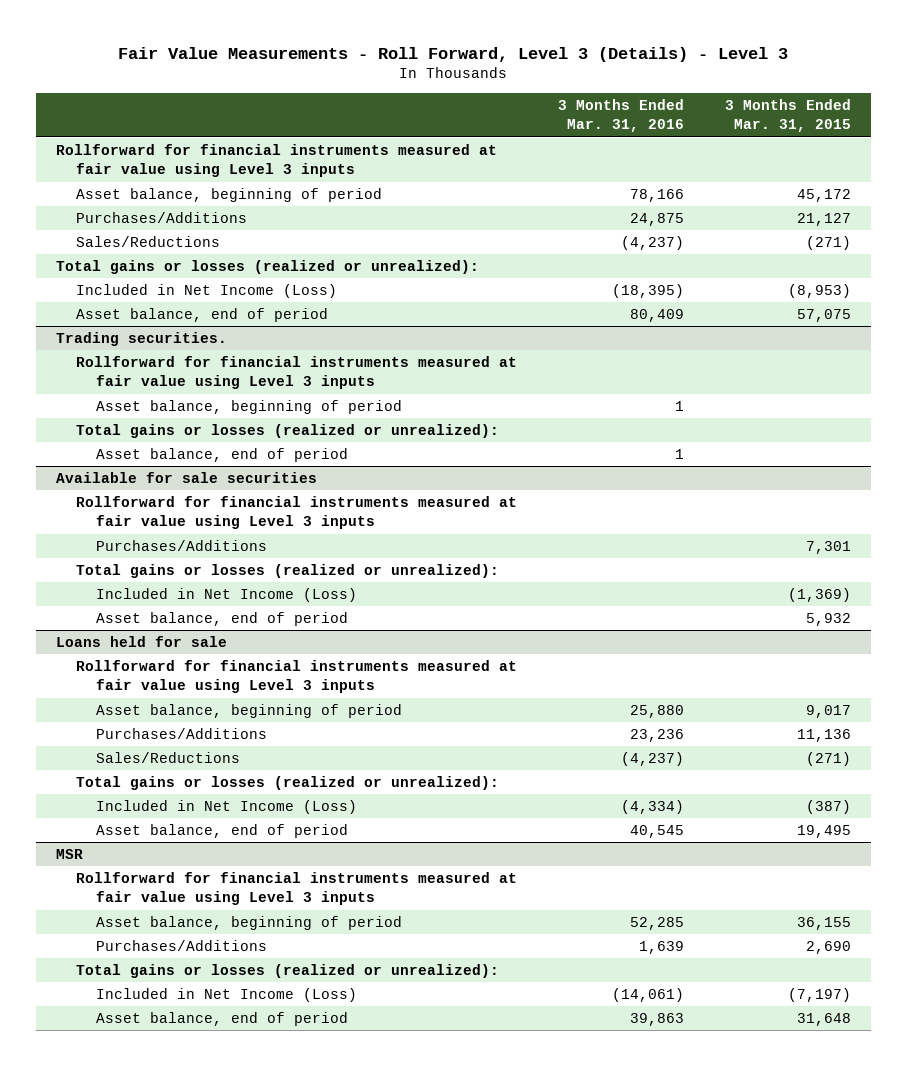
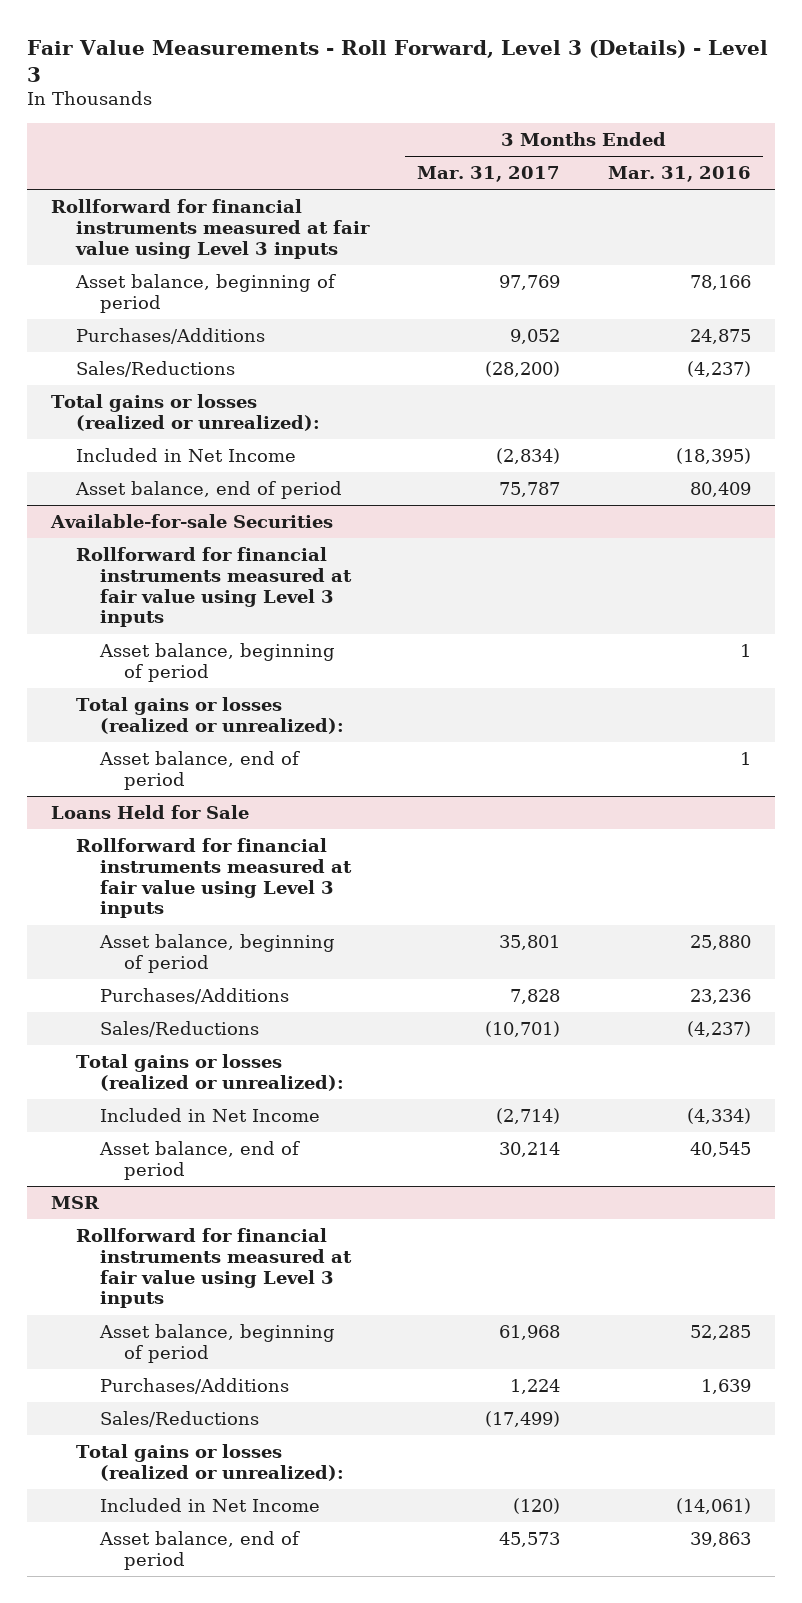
- | 3 Months Ended Mar. 31, 2016 | 3 Months Ended Mar. 31, 2015
+ | 3 Months Ended Mar. 31, 2017 | 3 Months Ended Mar. 31, 2016
- Included in Net Income (Loss) | (18,395) | (8,953)
+ Included in Net Income | (2,834) | (18,395)
- Trading securities.
+ Available-for-sale Securities
- Available for sale securities
- Rollforward for financial instruments measured at fair value using Level 3 inputs
- Purchases/Additions | | 7,301
- Total gains or losses (realized or unrealized):
- Included in Net Income (Loss) | | (1,369)
- Asset balance, end of period | | 5,932
- Loans held for sale
+ Loans Held for Sale
- Included in Net Income (Loss) | (4,334) | (387)
+ Included in Net Income | (2,714) | (4,334)
@ MSR
+ Sales/Reductions | (17,499) |
- Included in Net Income (Loss) | (14,061) | (7,197)
+ Included in Net Income | (120) | (14,061)

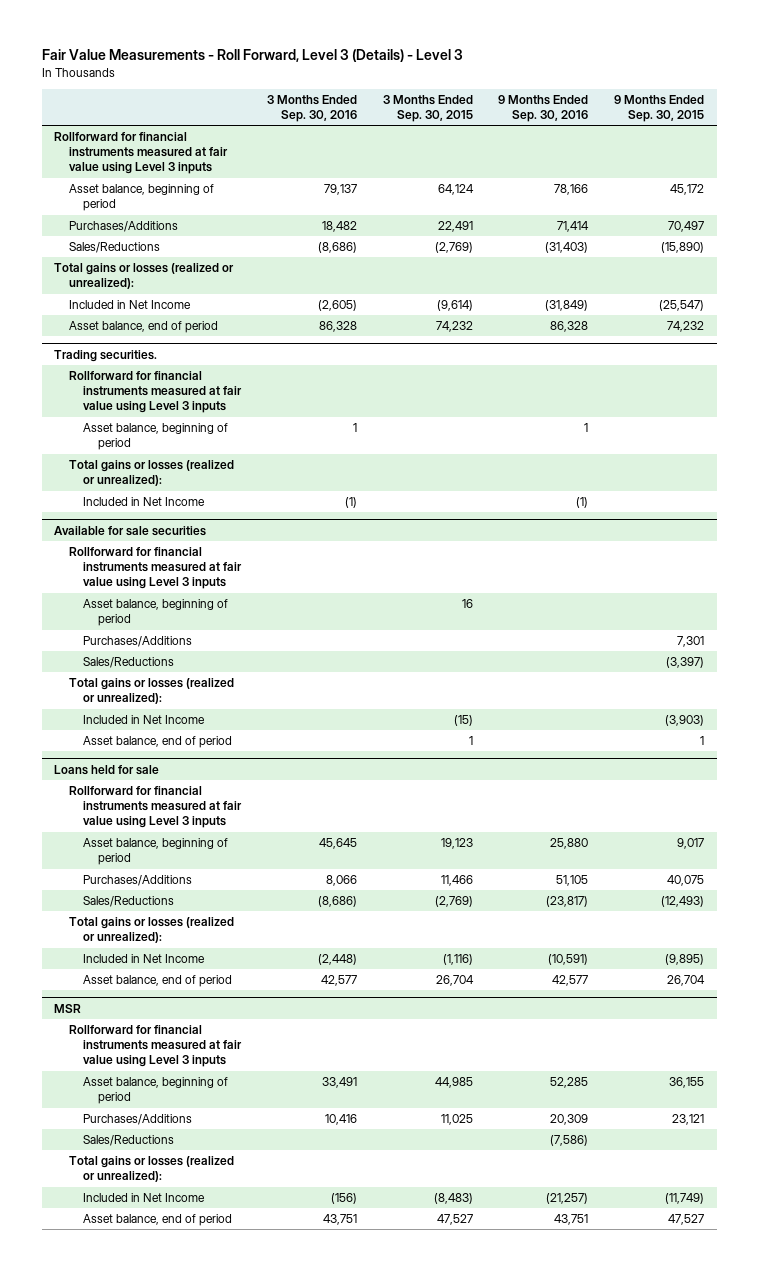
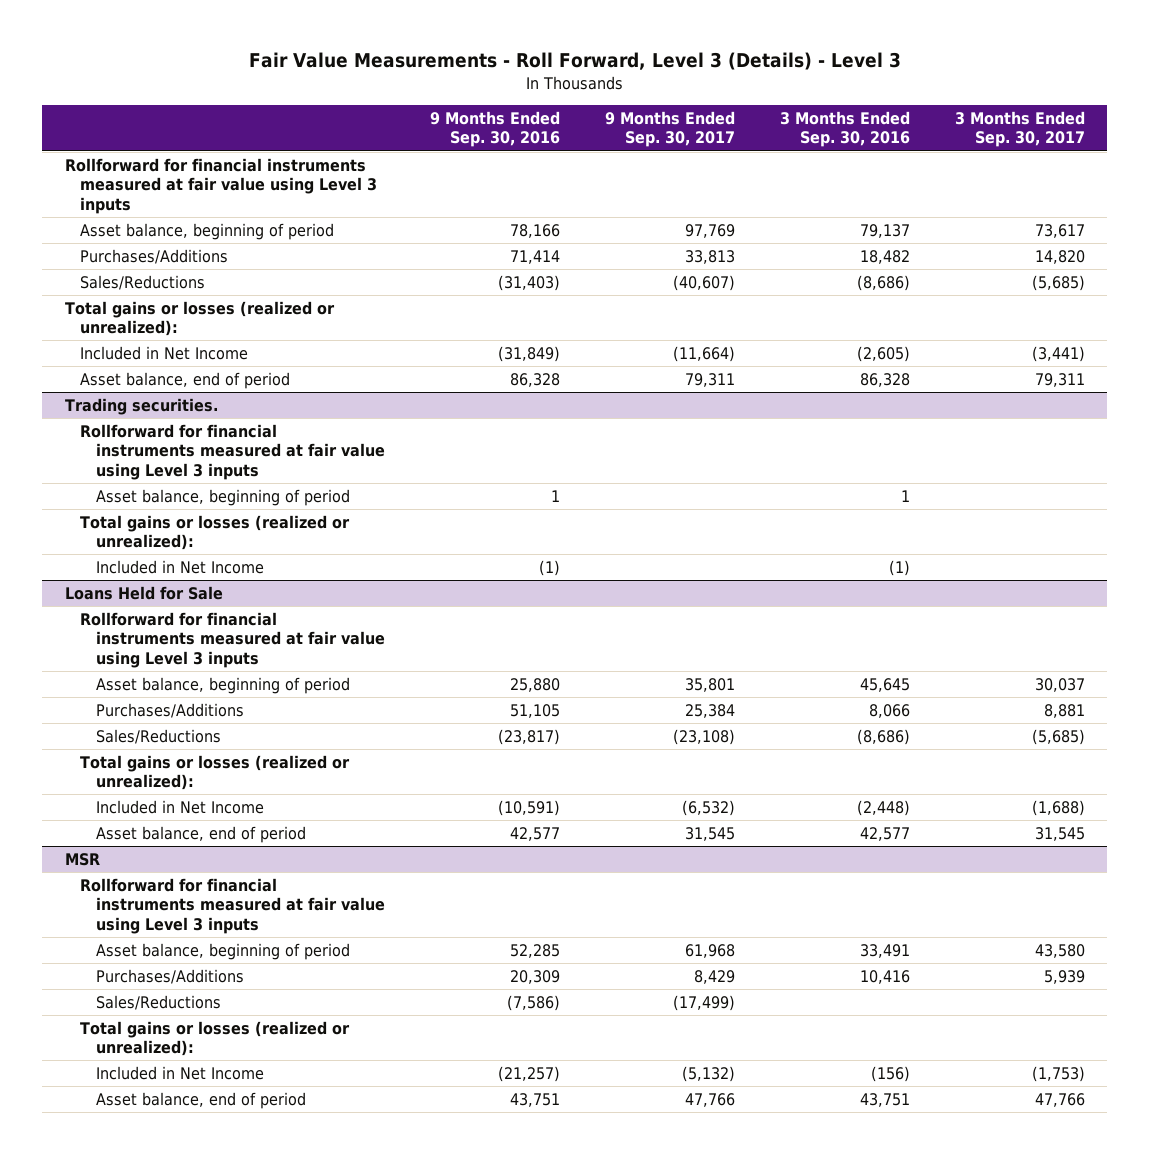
- | 3 Months Ended Sep. 30, 2016 | 3 Months Ended Sep. 30, 2015 | 9 Months Ended Sep. 30, 2016 | 9 Months Ended Sep. 30, 2015
+ | 9 Months Ended Sep. 30, 2016 | 9 Months Ended Sep. 30, 2017 | 3 Months Ended Sep. 30, 2016 | 3 Months Ended Sep. 30, 2017
- Available for sale securities
- Rollforward for financial instruments measured at fair value using Level 3 inputs
- Asset balance, beginning of period | | 16 | |
- Purchases/Additions | | | | 7,301
- Sales/Reductions | | | | (3,397)
- Total gains or losses (realized or unrealized):
- Included in Net Income | | (15) | | (3,903)
- Asset balance, end of period | | 1 | | 1
- Loans held for sale
+ Loans Held for Sale

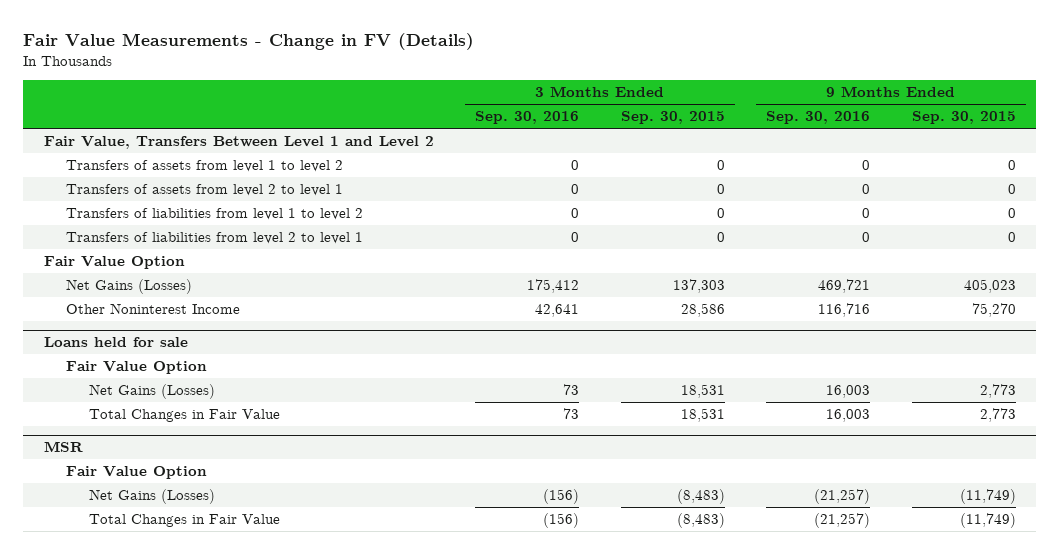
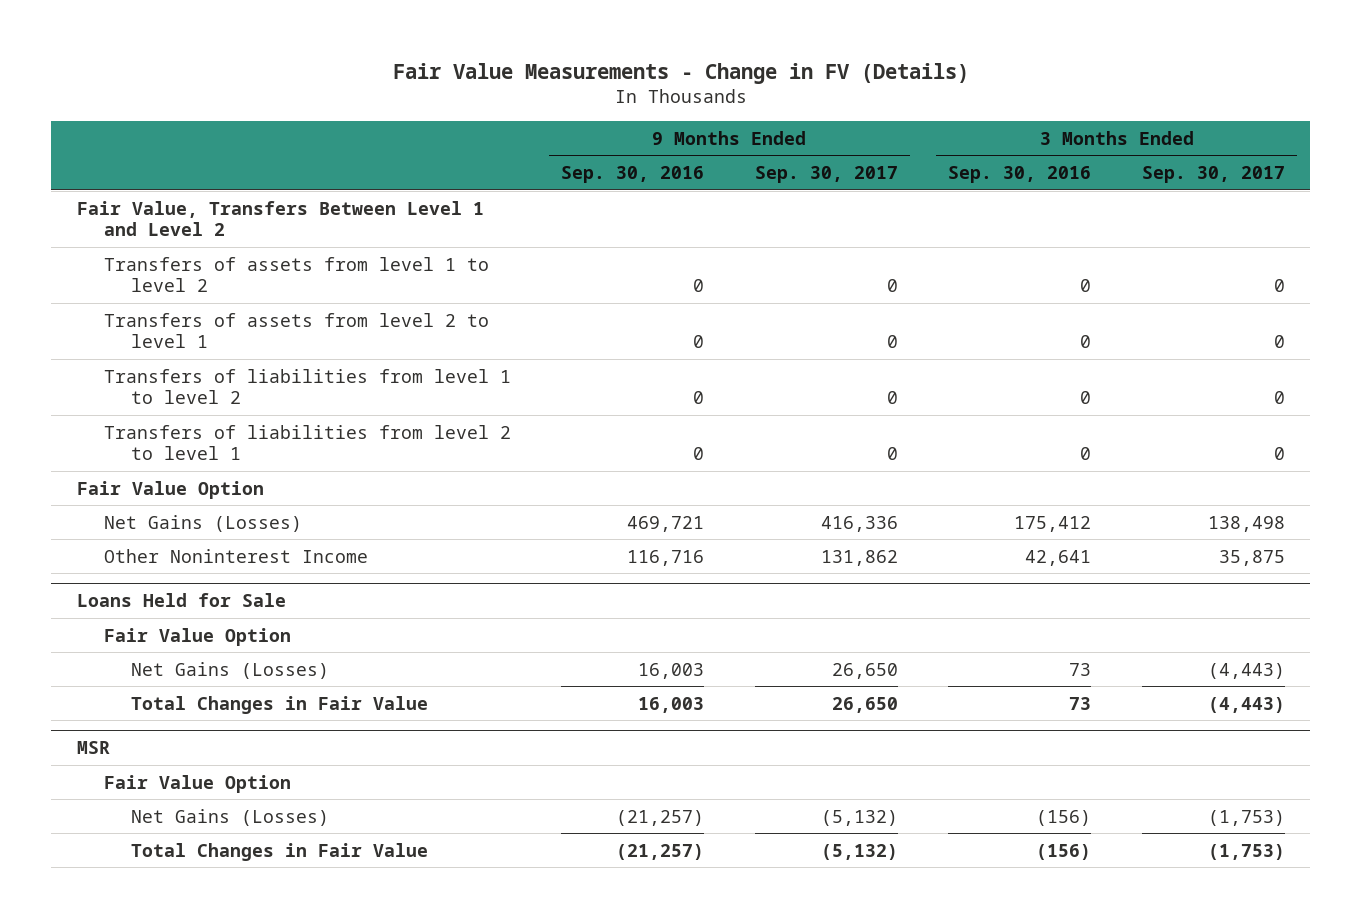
- | 3 Months Ended Sep. 30, 2016 | 3 Months Ended Sep. 30, 2015 | 9 Months Ended Sep. 30, 2016 | 9 Months Ended Sep. 30, 2015
+ | 9 Months Ended Sep. 30, 2016 | 9 Months Ended Sep. 30, 2017 | 3 Months Ended Sep. 30, 2016 | 3 Months Ended Sep. 30, 2017
- Loans held for sale
+ Loans Held for Sale

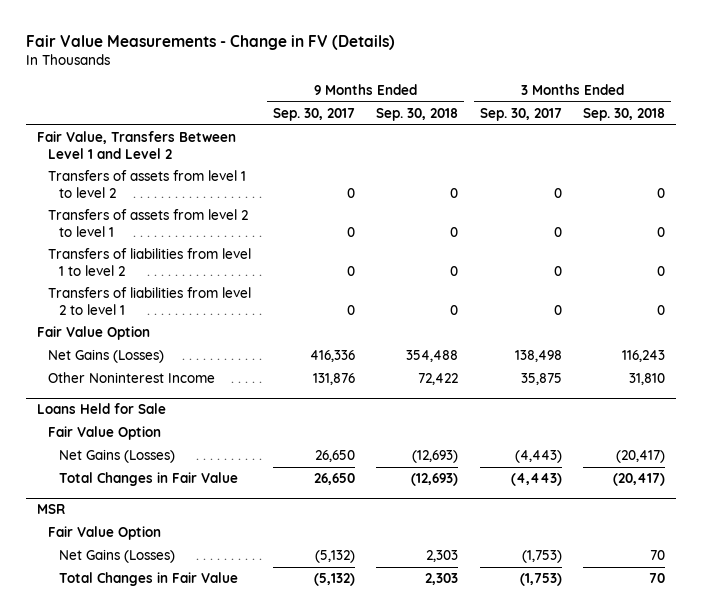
- | 9 Months Ended Sep. 30, 2016 | 9 Months Ended Sep. 30, 2017 | 3 Months Ended Sep. 30, 2016 | 3 Months Ended Sep. 30, 2017
+ | 9 Months Ended Sep. 30, 2017 | 9 Months Ended Sep. 30, 2018 | 3 Months Ended Sep. 30, 2017 | 3 Months Ended Sep. 30, 2018
- Other Noninterest Income | 116,716 | 131,862 | 42,641 | 35,875
+ Other Noninterest Income | 131,876 | 72,422 | 35,875 | 31,810

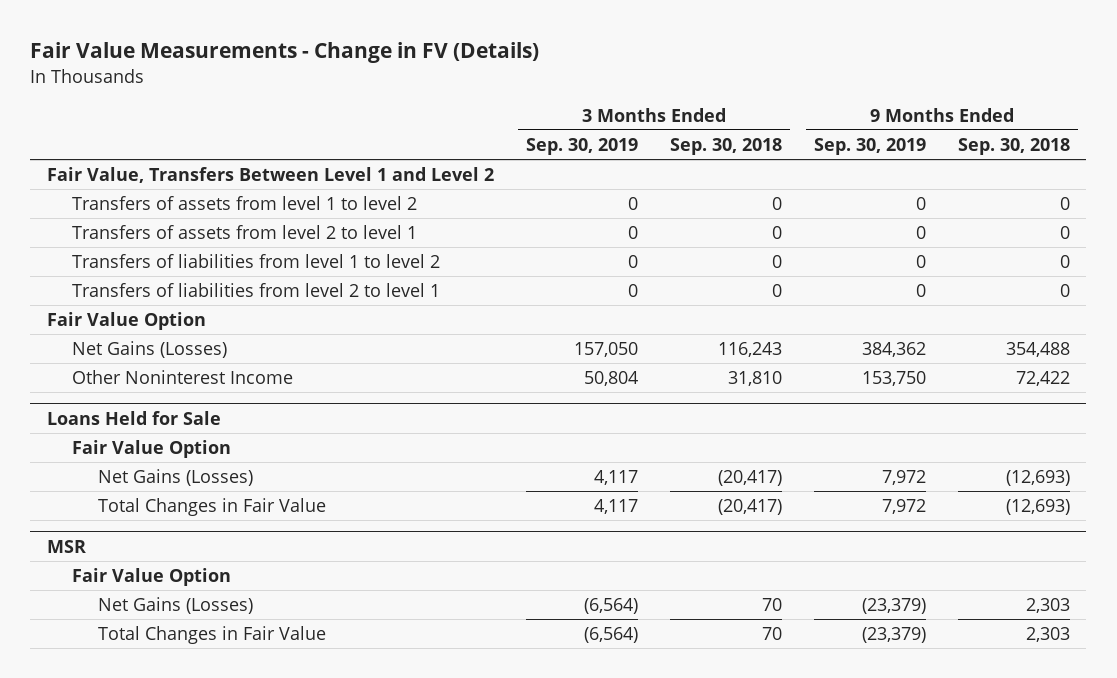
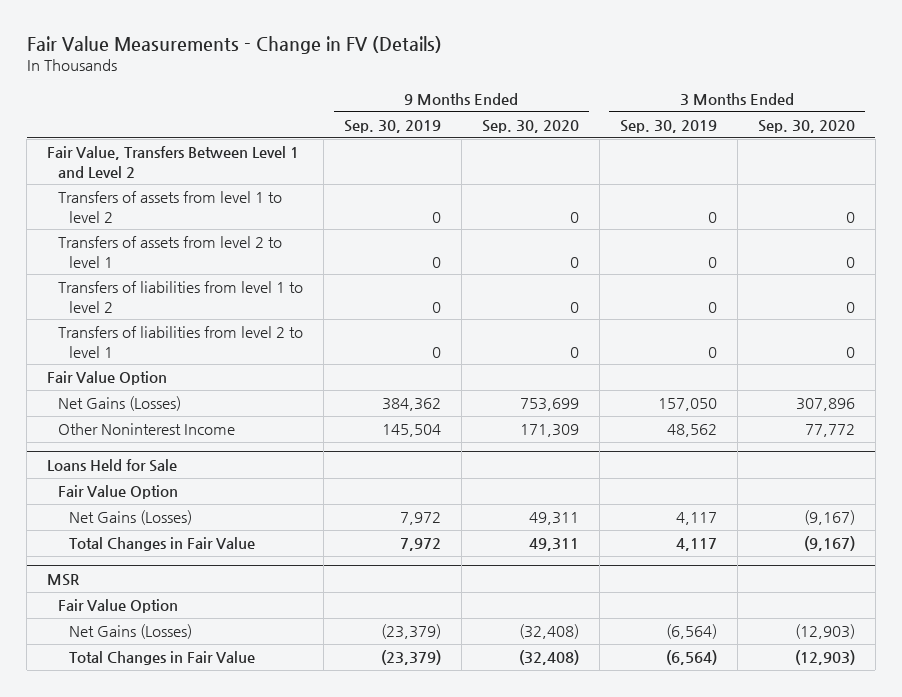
- | 3 Months Ended Sep. 30, 2019 | 3 Months Ended Sep. 30, 2018 | 9 Months Ended Sep. 30, 2019 | 9 Months Ended Sep. 30, 2018
+ | 9 Months Ended Sep. 30, 2019 | 9 Months Ended Sep. 30, 2020 | 3 Months Ended Sep. 30, 2019 | 3 Months Ended Sep. 30, 2020
- Other Noninterest Income | 50,804 | 31,810 | 153,750 | 72,422
+ Other Noninterest Income | 145,504 | 171,309 | 48,562 | 77,772

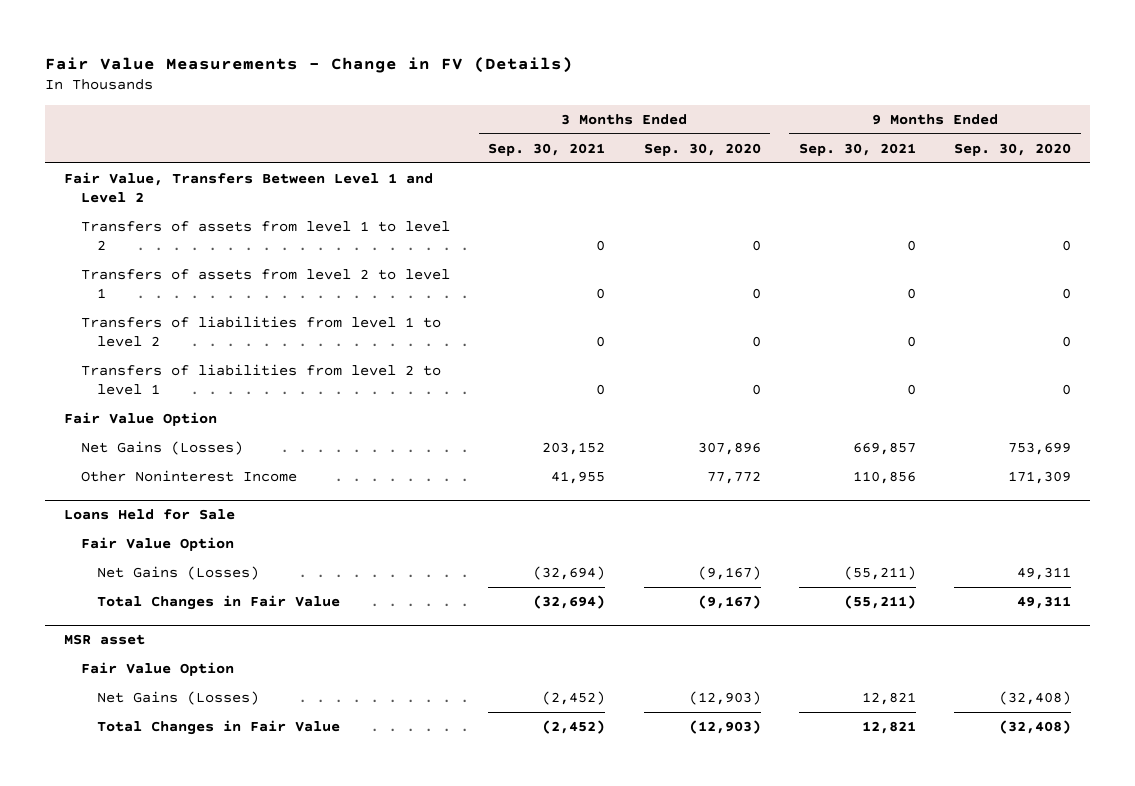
- | 9 Months Ended Sep. 30, 2019 | 9 Months Ended Sep. 30, 2020 | 3 Months Ended Sep. 30, 2019 | 3 Months Ended Sep. 30, 2020
+ | 3 Months Ended Sep. 30, 2021 | 3 Months Ended Sep. 30, 2020 | 9 Months Ended Sep. 30, 2021 | 9 Months Ended Sep. 30, 2020
- MSR
+ MSR asset

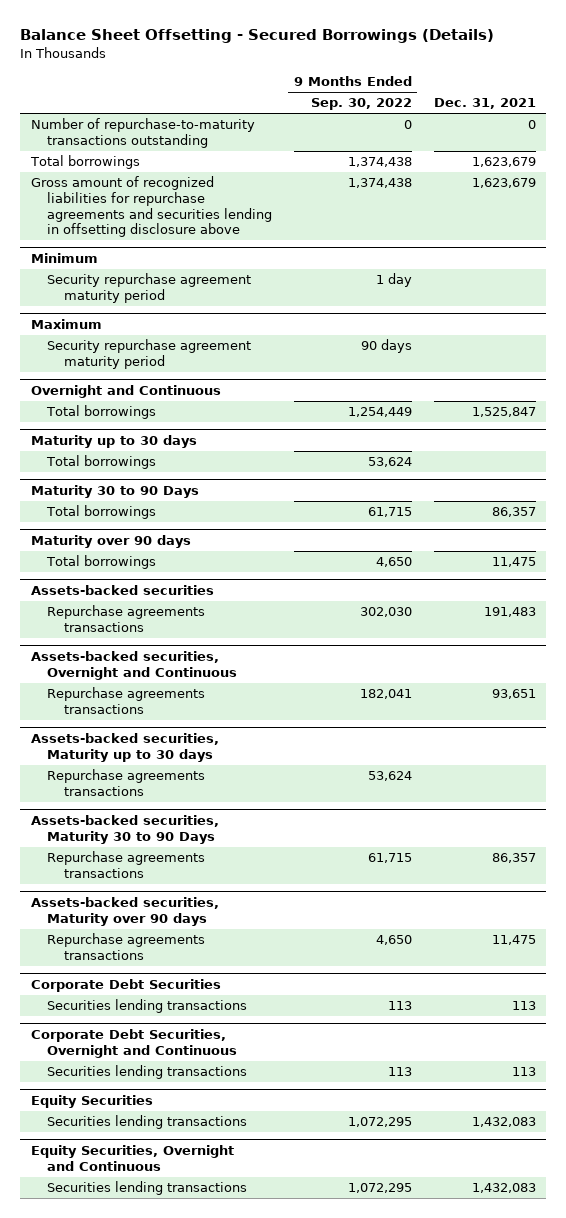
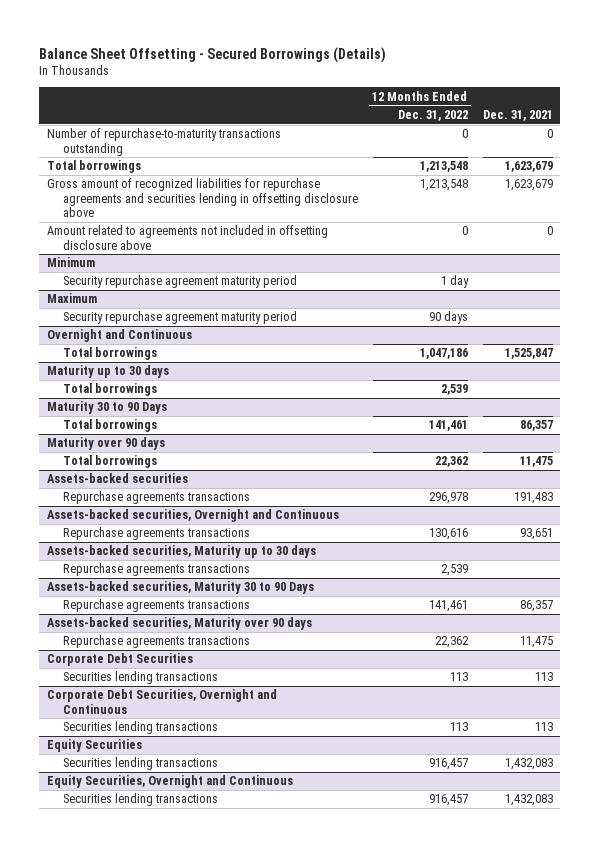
- | 9 Months Ended Sep. 30, 2022 | Dec. 31, 2021
+ | 12 Months Ended Dec. 31, 2022 | Dec. 31, 2021
+ Amount related to agreements not included in offsetting disclosure above | 0 | 0

